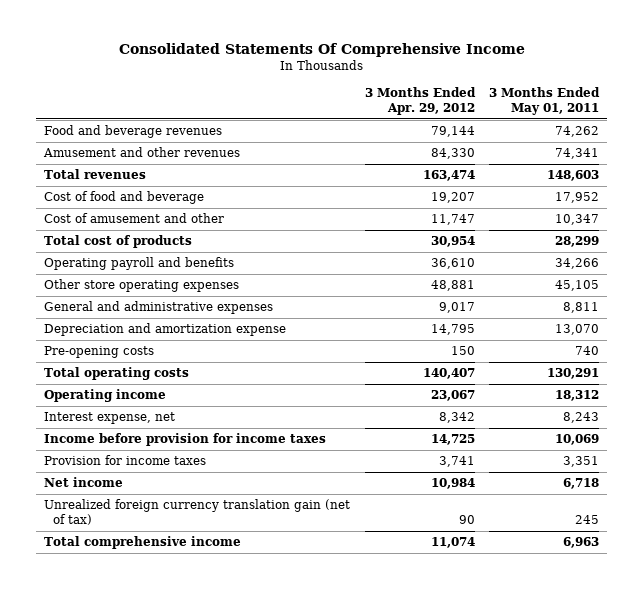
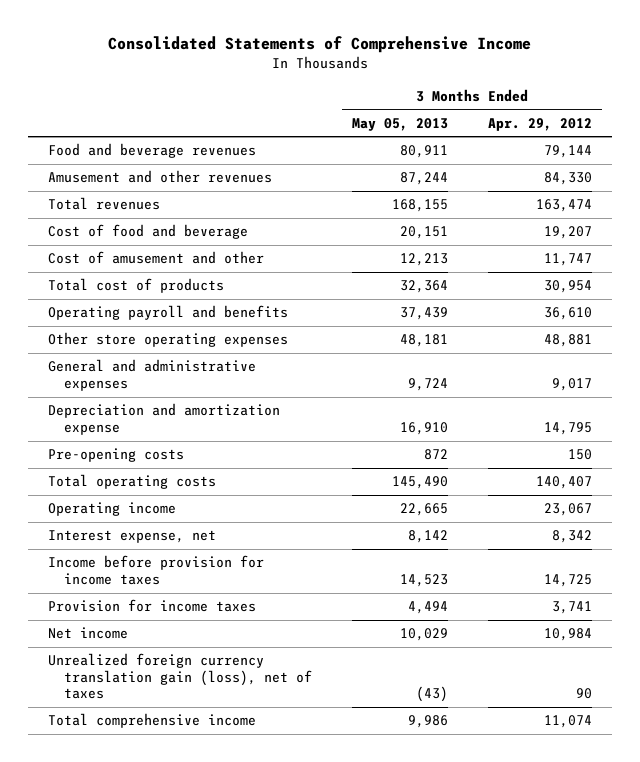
- Consolidated Statements Of Comprehensive Income
+ Consolidated Statements of Comprehensive Income
- | 3 Months Ended Apr. 29, 2012 | 3 Months Ended May 01, 2011
+ | 3 Months Ended May 05, 2013 | 3 Months Ended Apr. 29, 2012
- Unrealized foreign currency translation gain (net of tax) | 90 | 245
+ Unrealized foreign currency translation gain (loss), net of taxes | (43) | 90

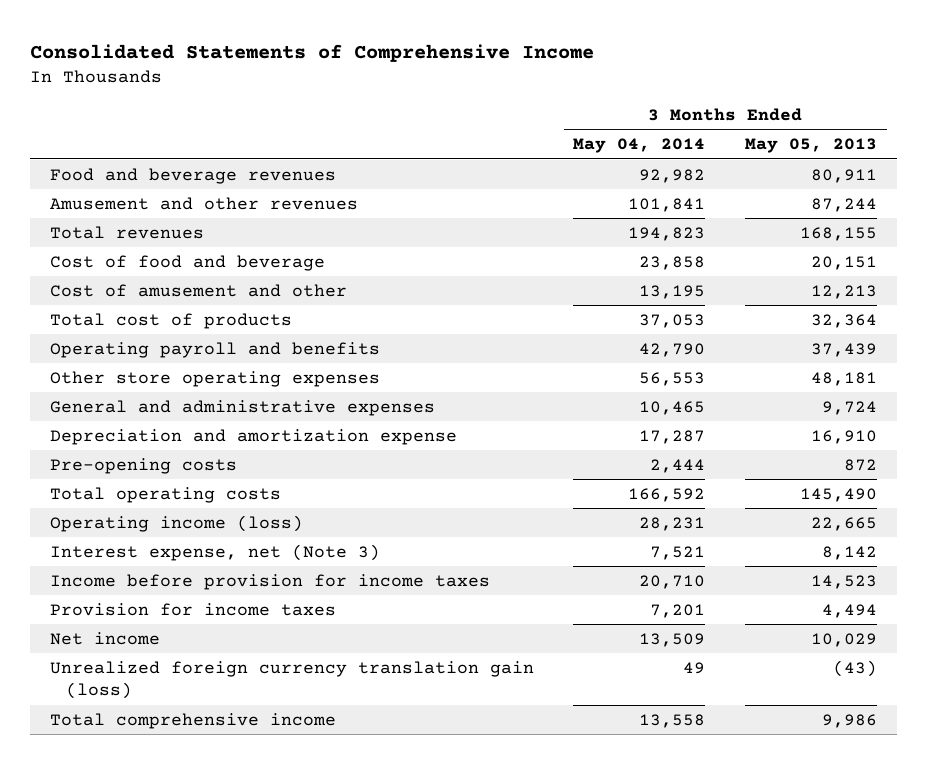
- | 3 Months Ended May 05, 2013 | 3 Months Ended Apr. 29, 2012
+ | 3 Months Ended May 04, 2014 | 3 Months Ended May 05, 2013
- Operating income | 22,665 | 23,067
- Interest expense, net | 8,142 | 8,342
+ Operating income (loss) | 28,231 | 22,665
+ Interest expense, net (Note 3) | 7,521 | 8,142
- Unrealized foreign currency translation gain (loss), net of taxes | (43) | 90
+ Unrealized foreign currency translation gain (loss) | 49 | (43)

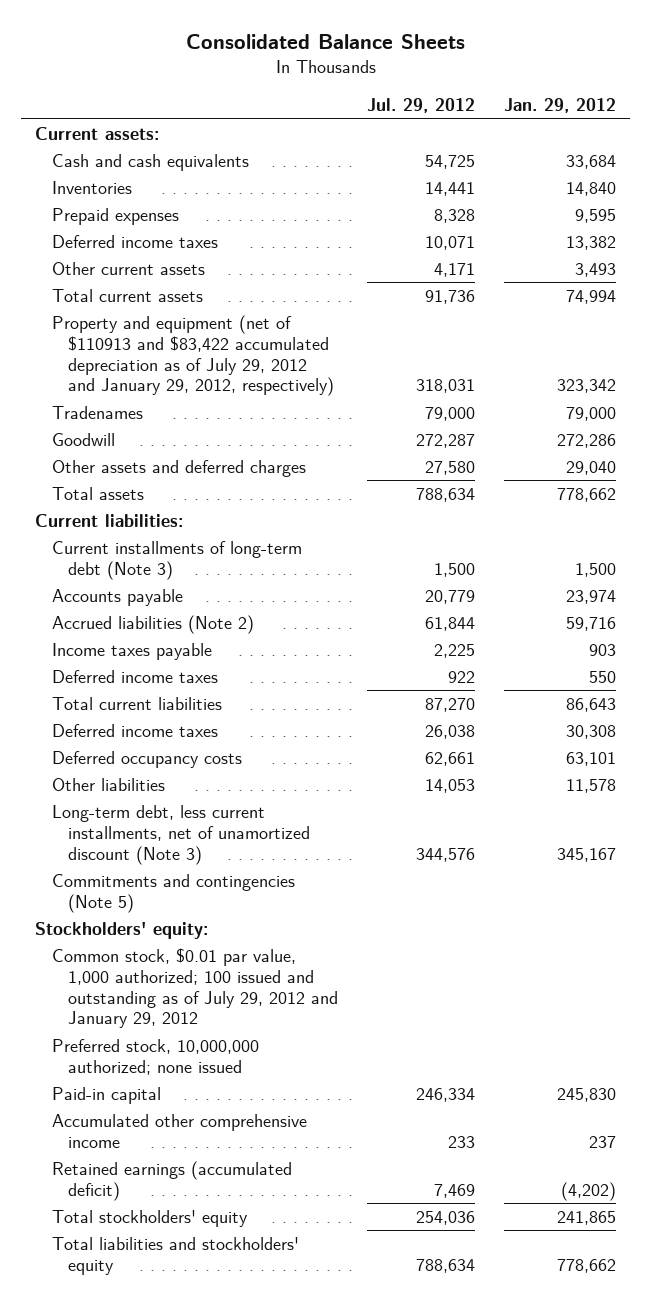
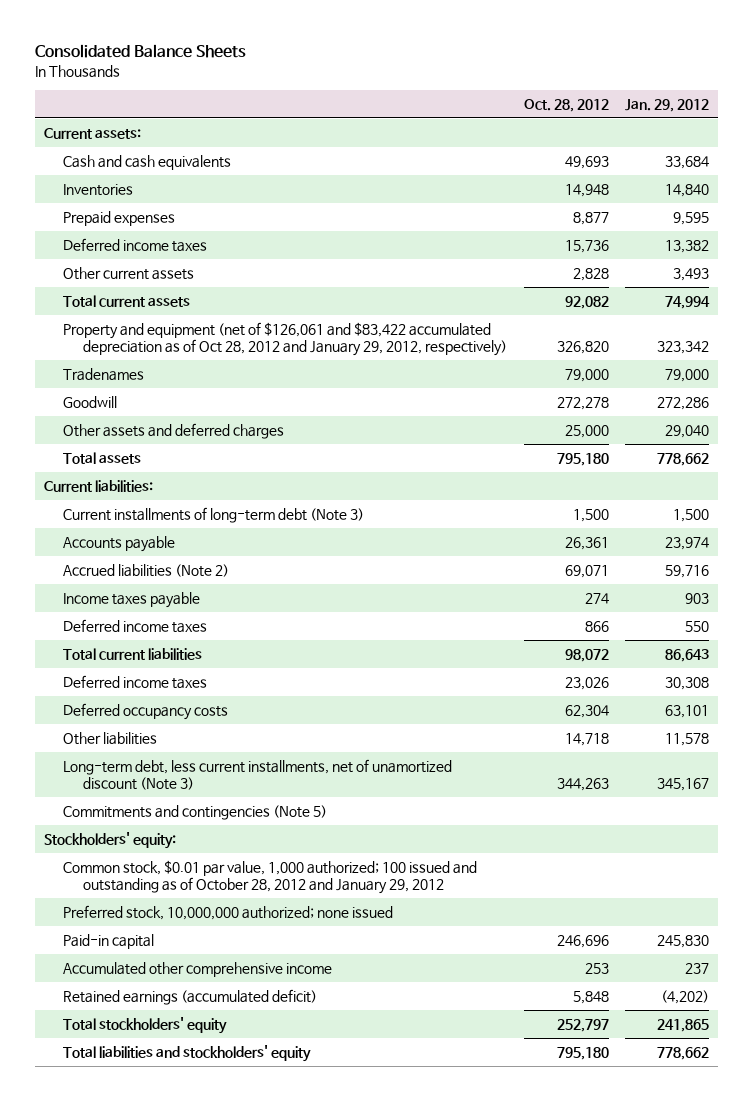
- | Jul. 29, 2012 | Jan. 29, 2012
+ | Oct. 28, 2012 | Jan. 29, 2012
- Property and equipment (net of $110913 and $83,422 accumulated depreciation as of July 29, 2012 and January 29, 2012, respectively) | 318,031 | 323,342
+ Property and equipment (net of $126,061 and $83,422 accumulated depreciation as of Oct 28, 2012 and January 29, 2012, respectively) | 326,820 | 323,342
- Common stock, $0.01 par value, 1,000 authorized; 100 issued and outstanding as of July 29, 2012 and January 29, 2012
+ Common stock, $0.01 par value, 1,000 authorized; 100 issued and outstanding as of October 28, 2012 and January 29, 2012

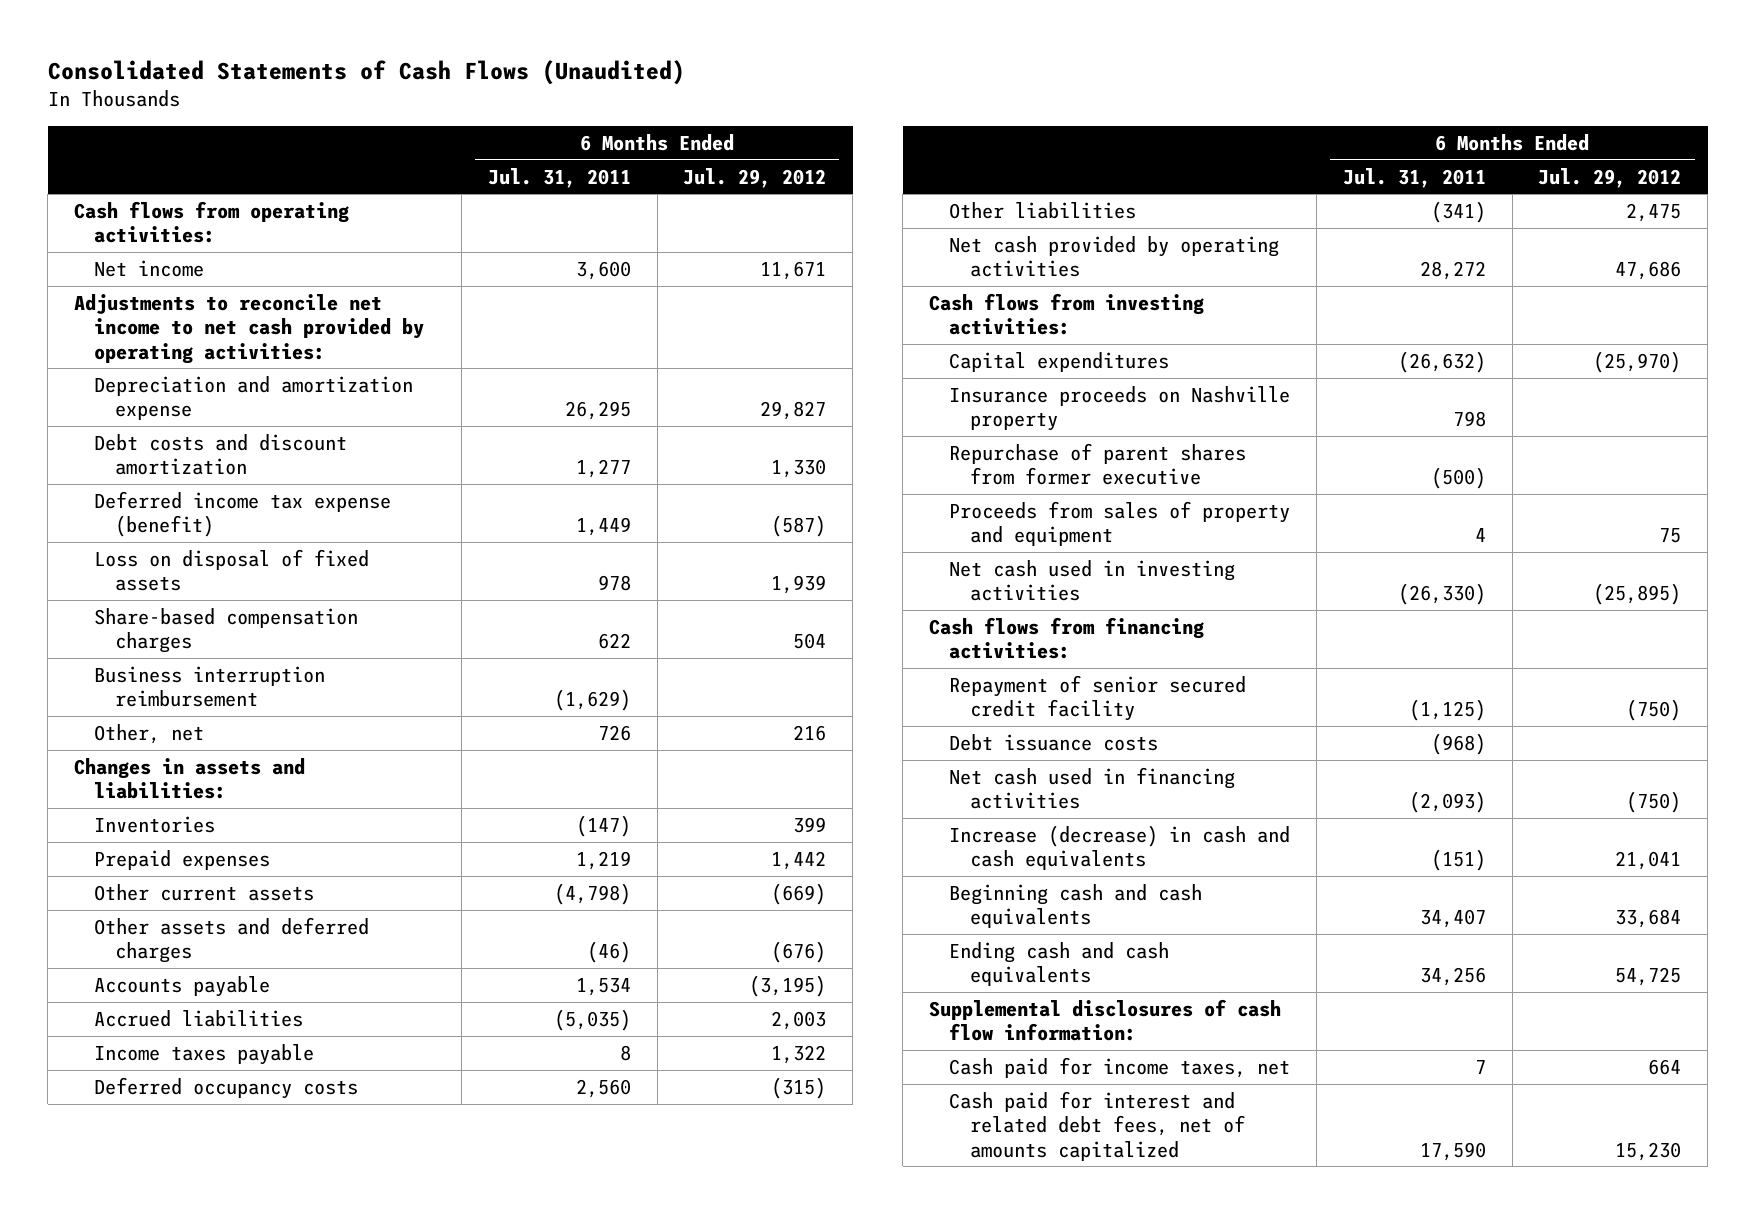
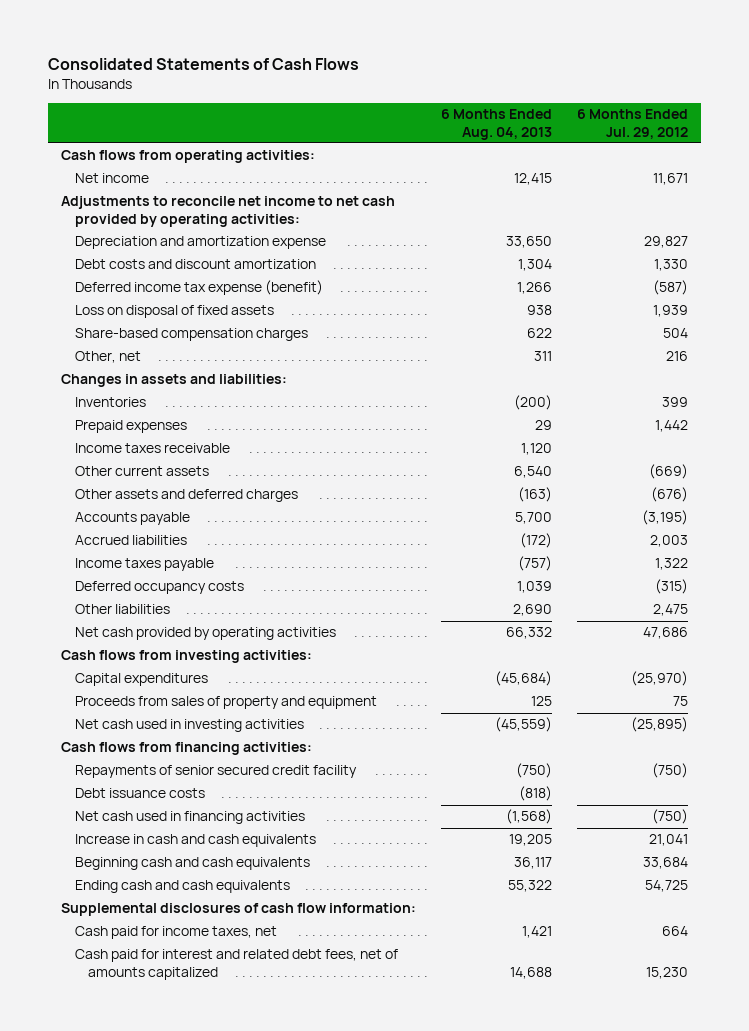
- Consolidated Statements of Cash Flows (Unaudited)
+ Consolidated Statements of Cash Flows
- | 6 Months Ended Jul. 31, 2011 | 6 Months Ended Jul. 29, 2012
+ | 6 Months Ended Aug. 04, 2013 | 6 Months Ended Jul. 29, 2012
- Business interruption reimbursement | (1,629) |
+ Income taxes receivable | 1,120 |
- Insurance proceeds on Nashville property | 798 |
- Repurchase of parent shares from former executive | (500) |
- Repayment of senior secured credit facility | (1,125) | (750)
+ Repayments of senior secured credit facility | (750) | (750)
- Increase (decrease) in cash and cash equivalents | (151) | 21,041
+ Increase in cash and cash equivalents | 19,205 | 21,041

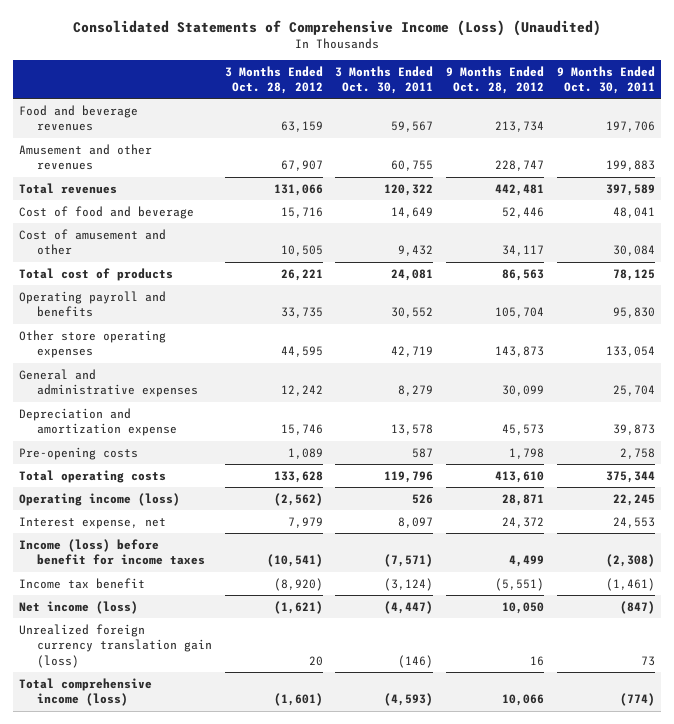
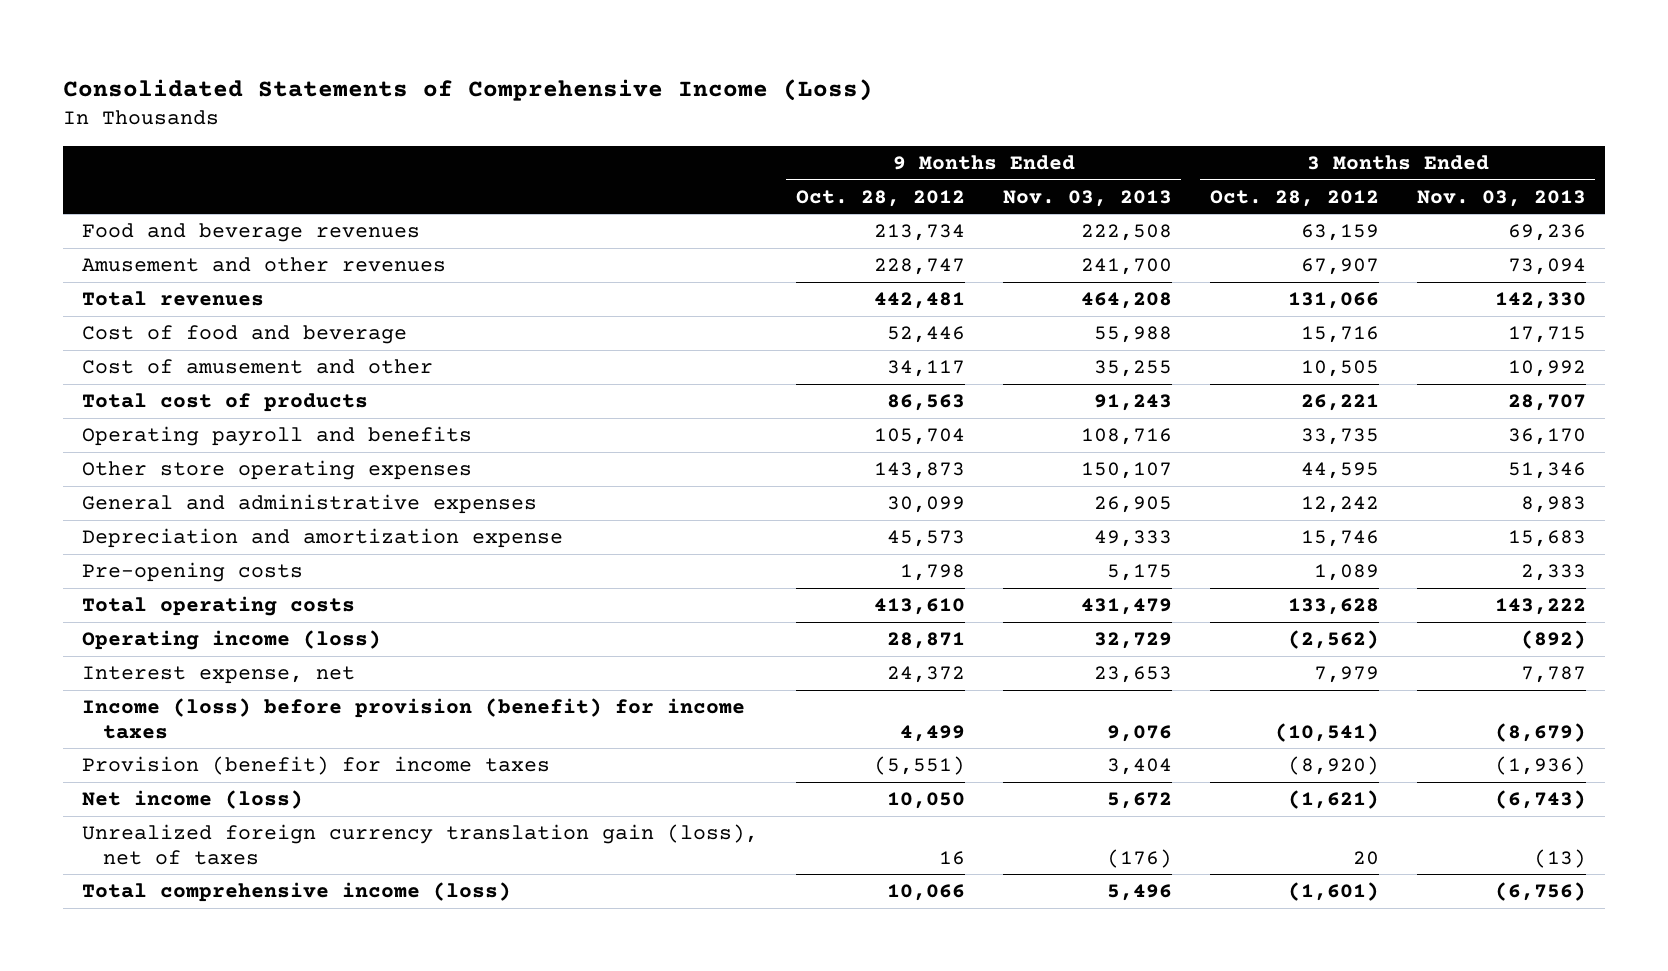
- Consolidated Statements of Comprehensive Income (Loss) (Unaudited)
+ Consolidated Statements of Comprehensive Income (Loss)
- | 3 Months Ended Oct. 28, 2012 | 3 Months Ended Oct. 30, 2011 | 9 Months Ended Oct. 28, 2012 | 9 Months Ended Oct. 30, 2011
+ | 9 Months Ended Oct. 28, 2012 | 9 Months Ended Nov. 03, 2013 | 3 Months Ended Oct. 28, 2012 | 3 Months Ended Nov. 03, 2013
- Income (loss) before benefit for income taxes | (10,541) | (7,571) | 4,499 | (2,308)
- Income tax benefit | (8,920) | (3,124) | (5,551) | (1,461)
+ Income (loss) before provision (benefit) for income taxes | 4,499 | 9,076 | (10,541) | (8,679)
+ Provision (benefit) for income taxes | (5,551) | 3,404 | (8,920) | (1,936)
- Unrealized foreign currency translation gain (loss) | 20 | (146) | 16 | 73
+ Unrealized foreign currency translation gain (loss), net of taxes | 16 | (176) | 20 | (13)

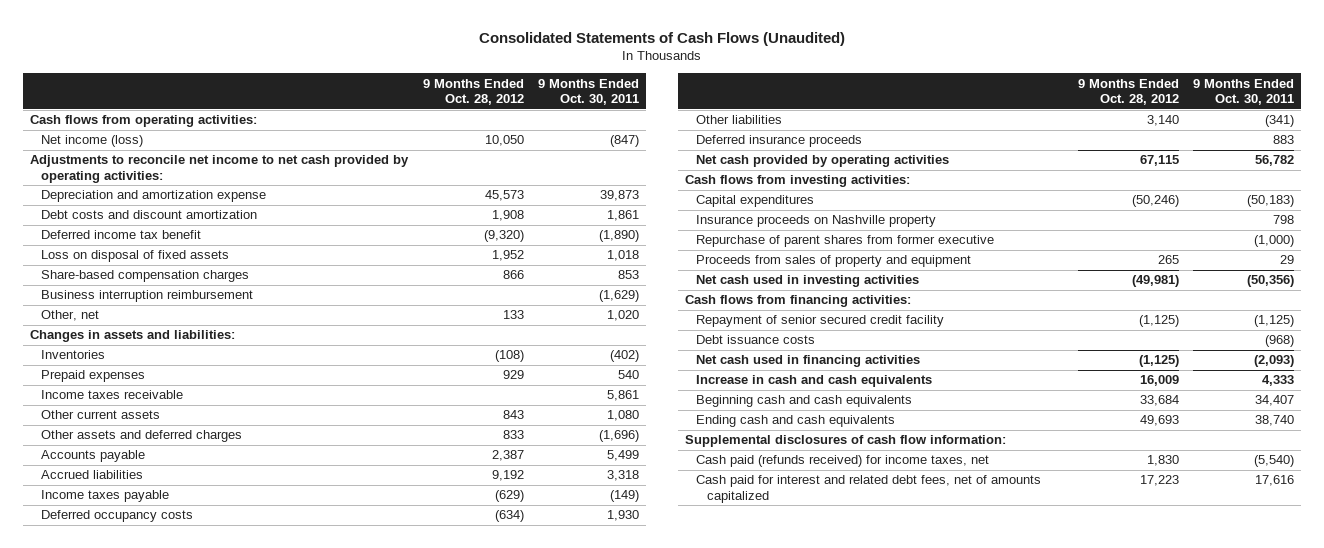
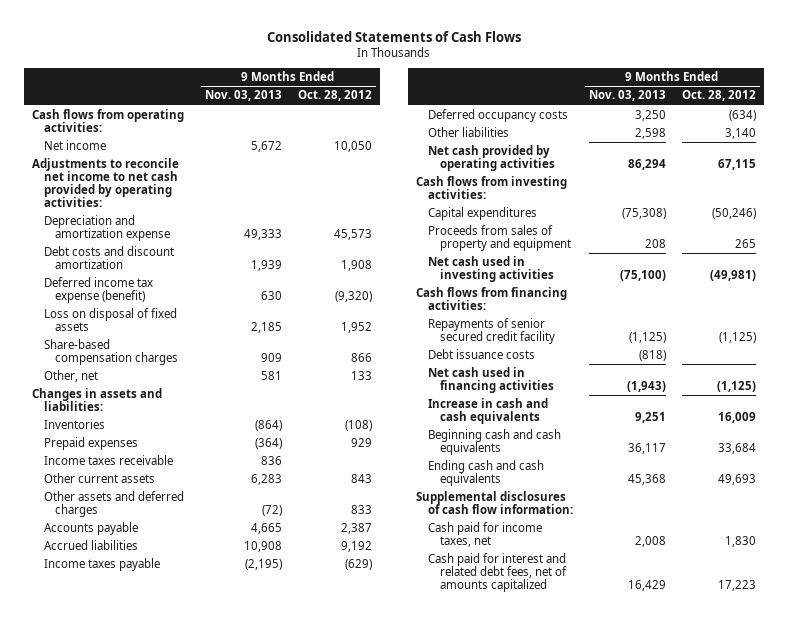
- Consolidated Statements of Cash Flows (Unaudited)
+ Consolidated Statements of Cash Flows
- | 9 Months Ended Oct. 28, 2012 | 9 Months Ended Oct. 30, 2011
+ | 9 Months Ended Nov. 03, 2013 | 9 Months Ended Oct. 28, 2012
- Net income (loss) | 10,050 | (847)
+ Net income | 5,672 | 10,050
- Deferred income tax benefit | (9,320) | (1,890)
+ Deferred income tax expense (benefit) | 630 | (9,320)
- Business interruption reimbursement | | (1,629)
- Deferred insurance proceeds | | 883
- Insurance proceeds on Nashville property | | 798
- Repurchase of parent shares from former executive | | (1,000)
- Repayment of senior secured credit facility | (1,125) | (1,125)
+ Repayments of senior secured credit facility | (1,125) | (1,125)
- Cash paid (refunds received) for income taxes, net | 1,830 | (5,540)
+ Cash paid for income taxes, net | 2,008 | 1,830

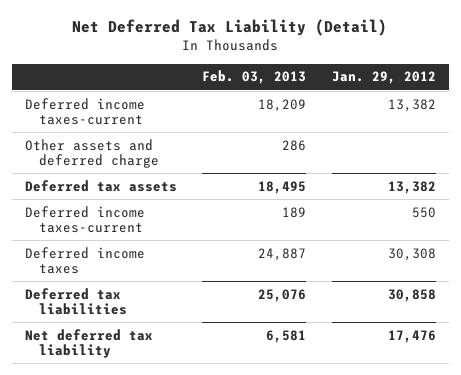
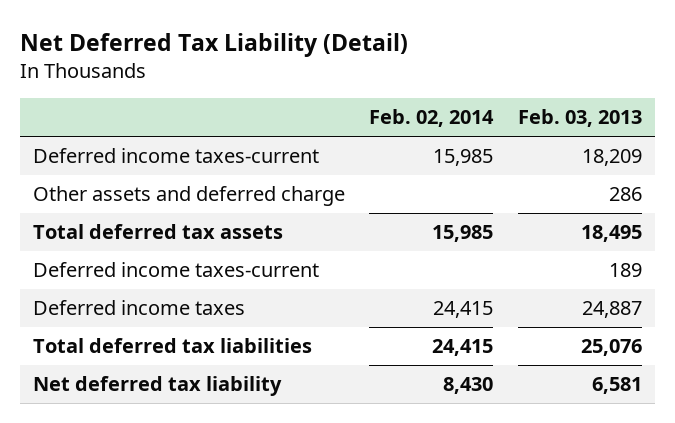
- | Feb. 03, 2013 | Jan. 29, 2012
+ | Feb. 02, 2014 | Feb. 03, 2013
- Deferred tax assets | 18,495 | 13,382
+ Total deferred tax assets | 15,985 | 18,495
- Deferred tax liabilities | 25,076 | 30,858
+ Total deferred tax liabilities | 24,415 | 25,076

